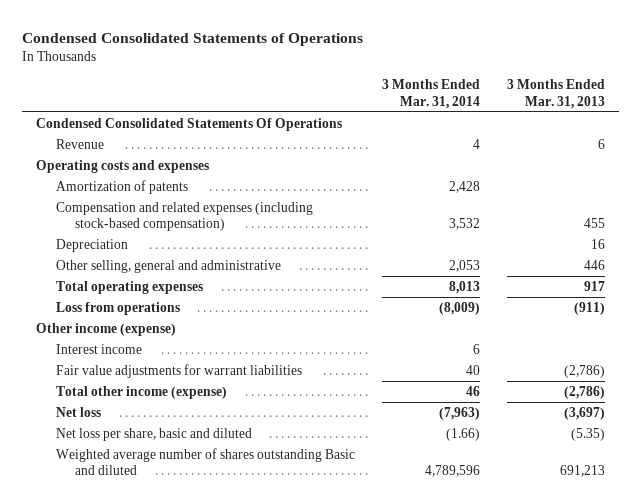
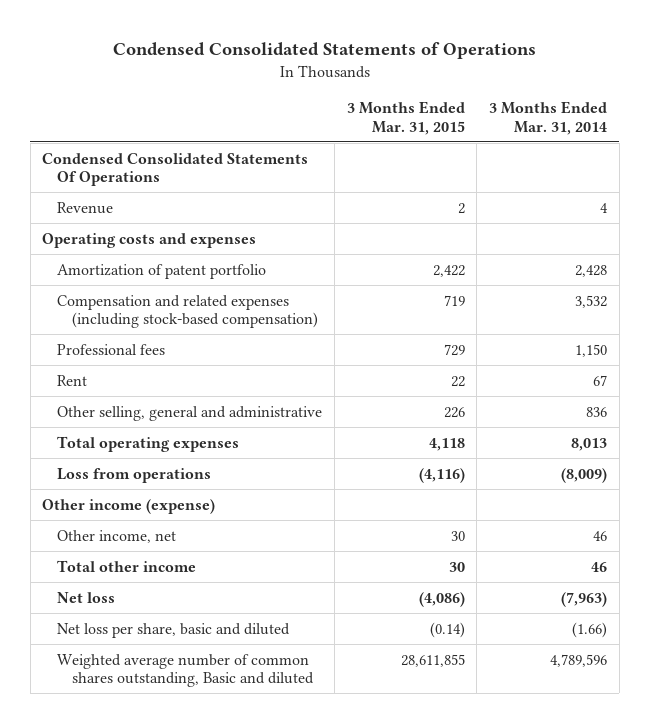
- | 3 Months Ended Mar. 31, 2014 | 3 Months Ended Mar. 31, 2013
+ | 3 Months Ended Mar. 31, 2015 | 3 Months Ended Mar. 31, 2014
- Amortization of patents | 2,428 |
+ Amortization of patent portfolio | 2,422 | 2,428
- Depreciation | | 16
- Other selling, general and administrative | 2,053 | 446
+ Professional fees | 729 | 1,150
+ Rent | 22 | 67
+ Other selling, general and administrative | 226 | 836
- Interest income | 6 |
- Fair value adjustments for warrant liabilities | 40 | (2,786)
- Total other income (expense) | 46 | (2,786)
+ Other income, net | 30 | 46
+ Total other income | 30 | 46
- Weighted average number of shares outstanding Basic and diluted | 4,789,596 | 691,213
+ Weighted average number of common shares outstanding, Basic and diluted | 28,611,855 | 4,789,596

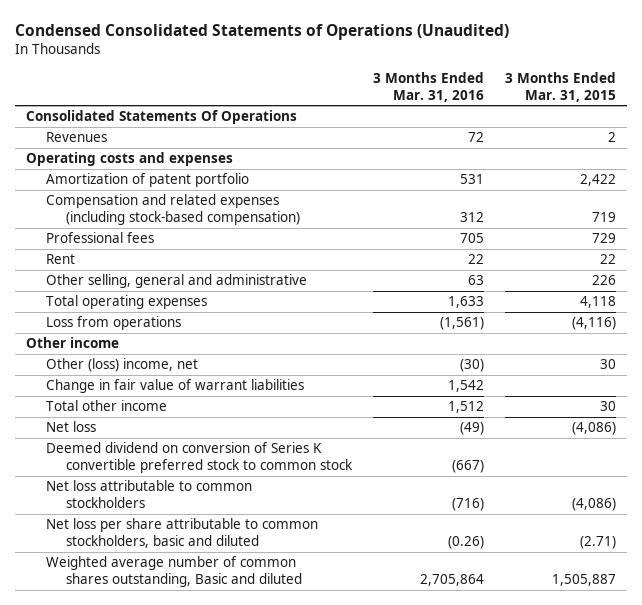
- Condensed Consolidated Statements of Operations
+ Condensed Consolidated Statements of Operations (Unaudited)
- | 3 Months Ended Mar. 31, 2015 | 3 Months Ended Mar. 31, 2014
+ | 3 Months Ended Mar. 31, 2016 | 3 Months Ended Mar. 31, 2015
- Condensed Consolidated Statements Of Operations
- Revenue | 2 | 4
+ Consolidated Statements Of Operations
+ Revenues | 72 | 2
- Other income (expense)
- Other income, net | 30 | 46
+ Other income
+ Other (loss) income, net | (30) | 30
+ Change in fair value of warrant liabilities | 1,542 |
- Net loss per share, basic and diluted | (0.14) | (1.66)
- Weighted average number of common shares outstanding, Basic and diluted | 28,611,855 | 4,789,596
+ Deemed dividend on conversion of Series K convertible preferred stock to common stock | (667) |
+ Net loss attributable to common stockholders | (716) | (4,086)
+ Net loss per share attributable to common stockholders, basic and diluted | (0.26) | (2.71)
+ Weighted average number of common shares outstanding, Basic and diluted | 2,705,864 | 1,505,887

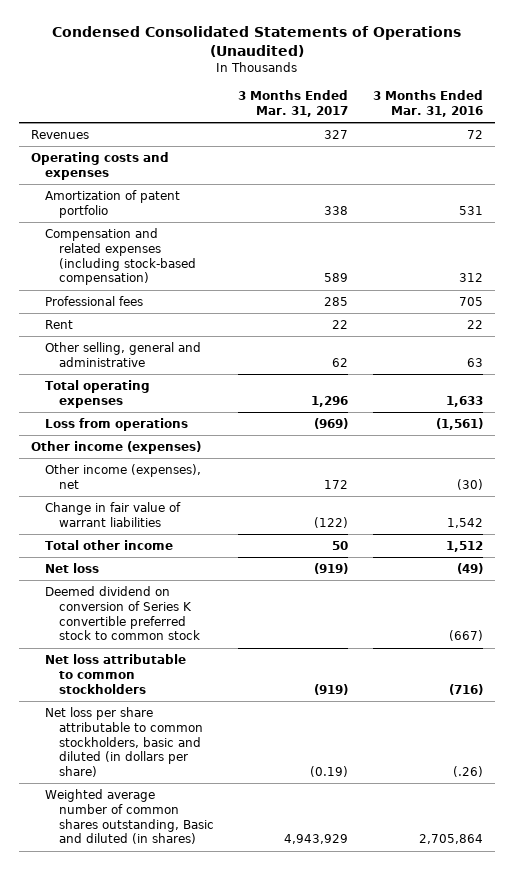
- | 3 Months Ended Mar. 31, 2016 | 3 Months Ended Mar. 31, 2015
+ | 3 Months Ended Mar. 31, 2017 | 3 Months Ended Mar. 31, 2016
- Consolidated Statements Of Operations
- Other income
- Other (loss) income, net | (30) | 30
+ Other income (expenses)
+ Other income (expenses), net | 172 | (30)
- Net loss per share attributable to common stockholders, basic and diluted | (0.26) | (2.71)
- Weighted average number of common shares outstanding, Basic and diluted | 2,705,864 | 1,505,887
+ Net loss per share attributable to common stockholders, basic and diluted (in dollars per share) | (0.19) | (.26)
+ Weighted average number of common shares outstanding, Basic and diluted (in shares) | 4,943,929 | 2,705,864

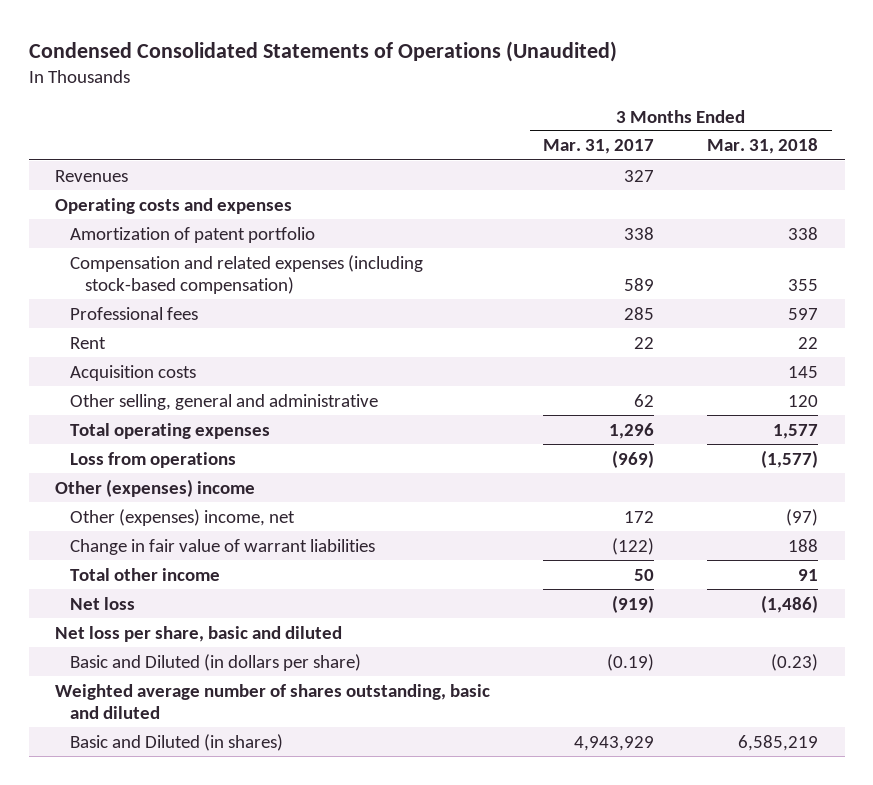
- | 3 Months Ended Mar. 31, 2017 | 3 Months Ended Mar. 31, 2016
+ | 3 Months Ended Mar. 31, 2017 | 3 Months Ended Mar. 31, 2018
+ Acquisition costs | | 145
- Other income (expenses)
- Other income (expenses), net | 172 | (30)
+ Other (expenses) income
+ Other (expenses) income, net | 172 | (97)
- Deemed dividend on conversion of Series K convertible preferred stock to common stock | | (667)
- Net loss attributable to common stockholders | (919) | (716)
- Net loss per share attributable to common stockholders, basic and diluted (in dollars per share) | (0.19) | (.26)
- Weighted average number of common shares outstanding, Basic and diluted (in shares) | 4,943,929 | 2,705,864
+ Net loss per share, basic and diluted
+ Basic and Diluted (in dollars per share) | (0.19) | (0.23)
+ Weighted average number of shares outstanding, basic and diluted
+ Basic and Diluted (in shares) | 4,943,929 | 6,585,219

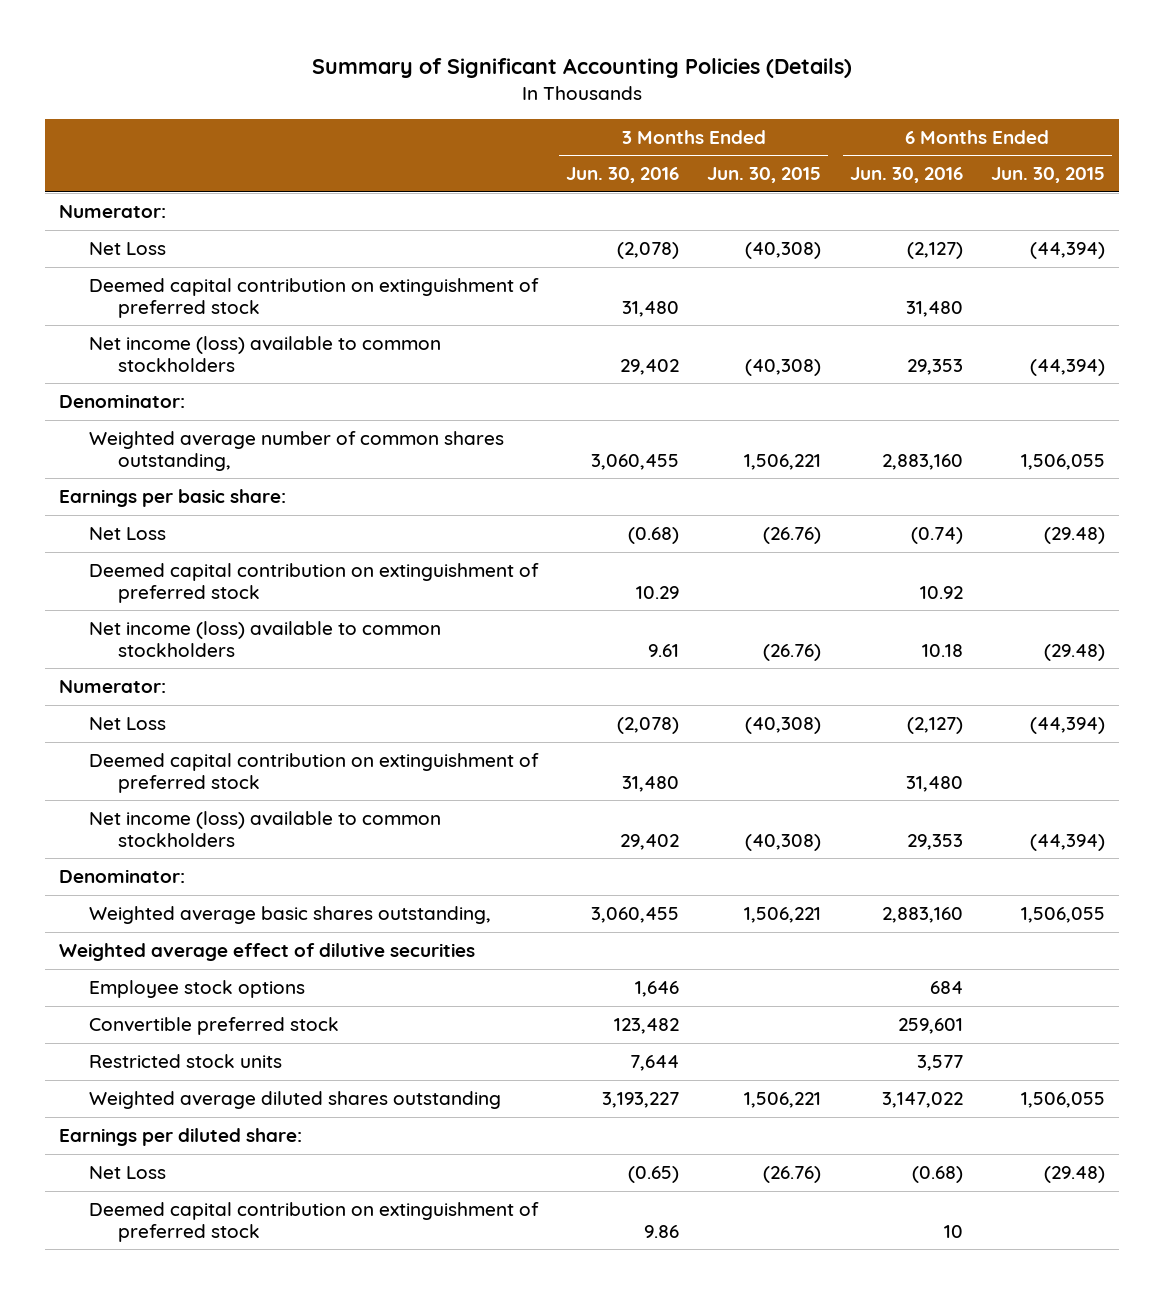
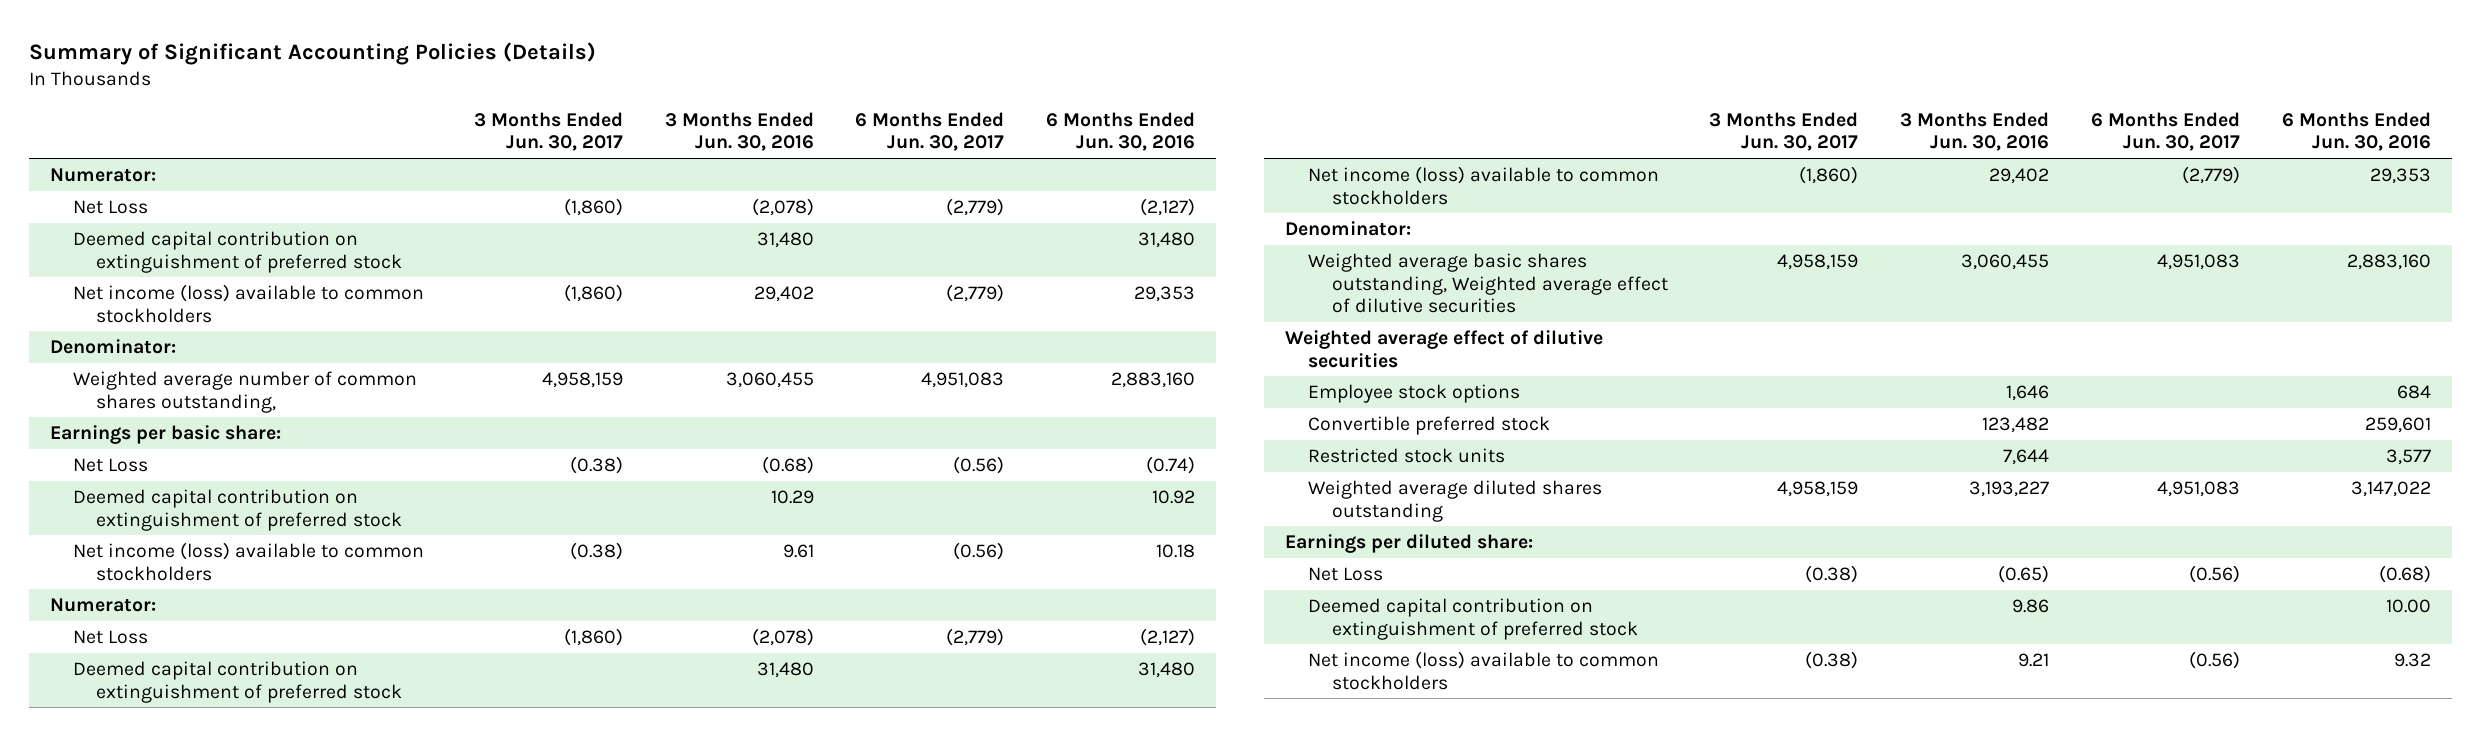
- | 3 Months Ended Jun. 30, 2016 | 3 Months Ended Jun. 30, 2015 | 6 Months Ended Jun. 30, 2016 | 6 Months Ended Jun. 30, 2015
+ | 3 Months Ended Jun. 30, 2017 | 3 Months Ended Jun. 30, 2016 | 6 Months Ended Jun. 30, 2017 | 6 Months Ended Jun. 30, 2016
- Weighted average basic shares outstanding, | 3,060,455 | 1,506,221 | 2,883,160 | 1,506,055
+ Weighted average basic shares outstanding, Weighted average effect of dilutive securities | 4,958,159 | 3,060,455 | 4,951,083 | 2,883,160
- Deemed capital contribution on extinguishment of preferred stock | 9.86 | | 10 |
+ Deemed capital contribution on extinguishment of preferred stock | | 9.86 | | 10.00
+ Net income (loss) available to common stockholders | (0.38) | 9.21 | (0.56) | 9.32

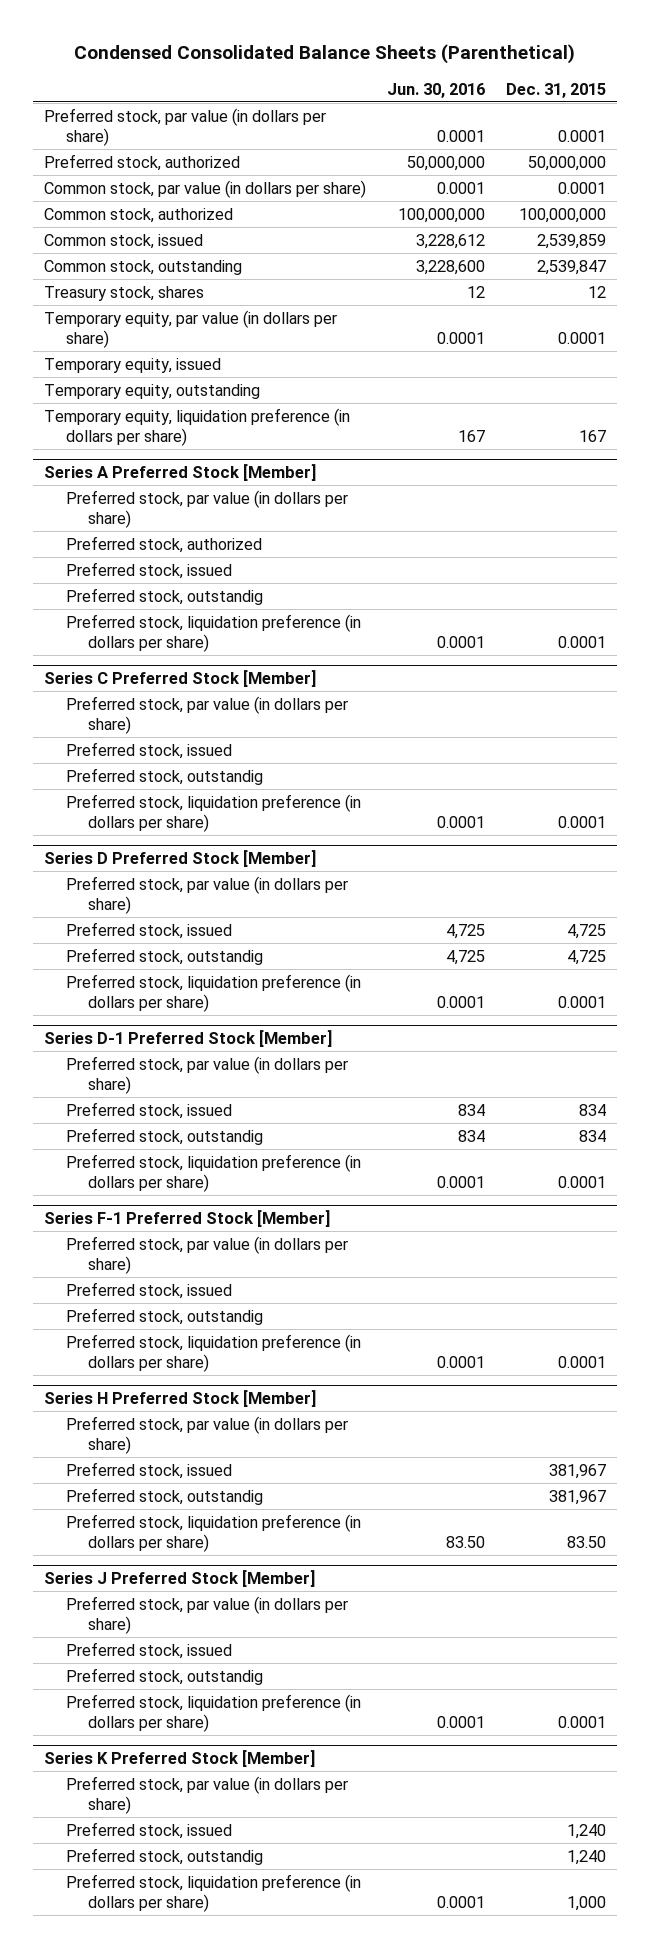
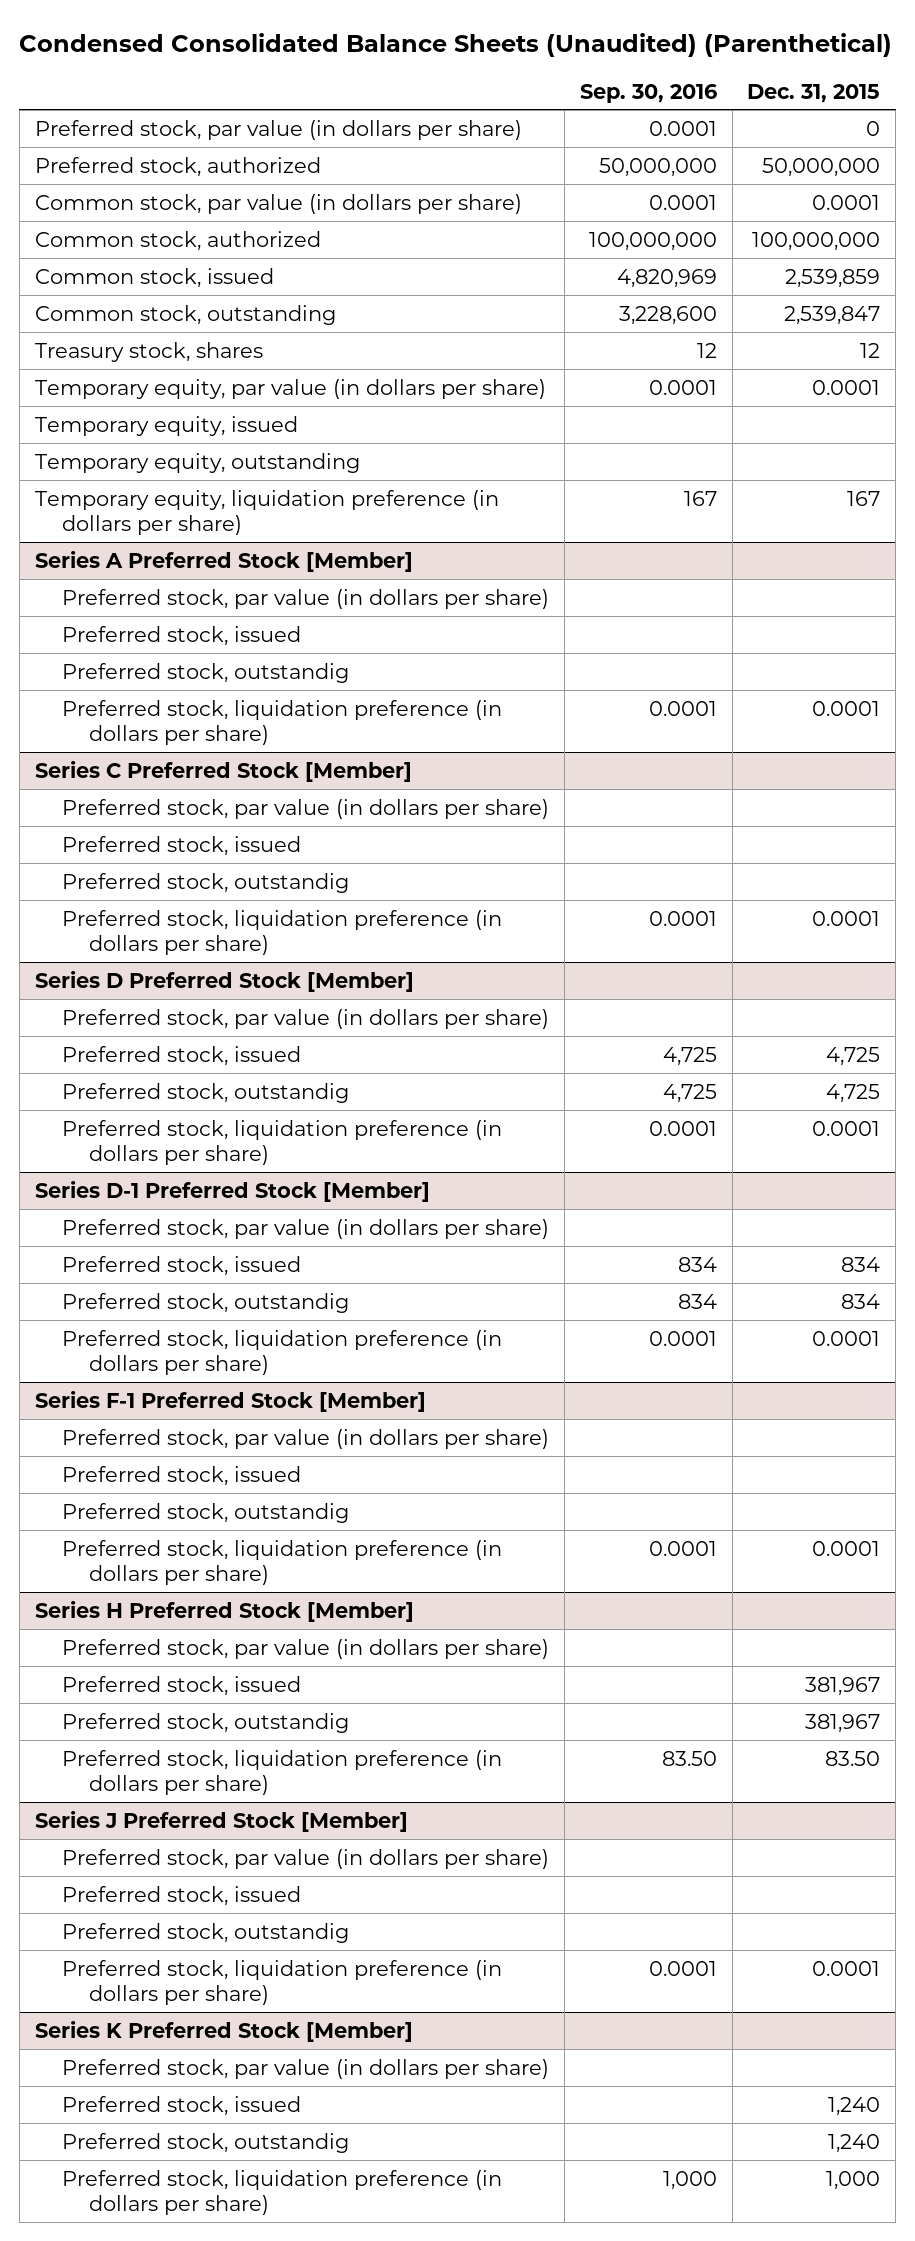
- Condensed Consolidated Balance Sheets (Parenthetical)
+ Condensed Consolidated Balance Sheets (Unaudited) (Parenthetical)
- | Jun. 30, 2016 | Dec. 31, 2015
+ | Sep. 30, 2016 | Dec. 31, 2015
- Preferred stock, par value (in dollars per share) | 0.0001 | 0.0001
+ Preferred stock, par value (in dollars per share) | 0.0001 | 0
@ Series A Preferred Stock [Member]
- Preferred stock, authorized

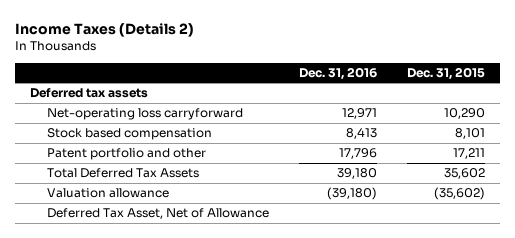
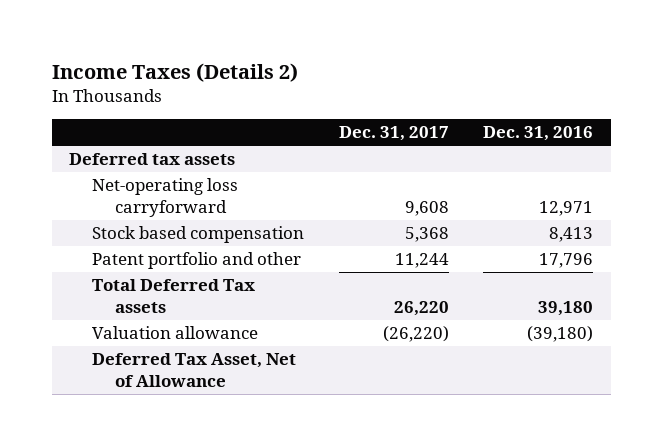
- | Dec. 31, 2016 | Dec. 31, 2015
+ | Dec. 31, 2017 | Dec. 31, 2016
- Total Deferred Tax Assets | 39,180 | 35,602
+ Total Deferred Tax assets | 26,220 | 39,180

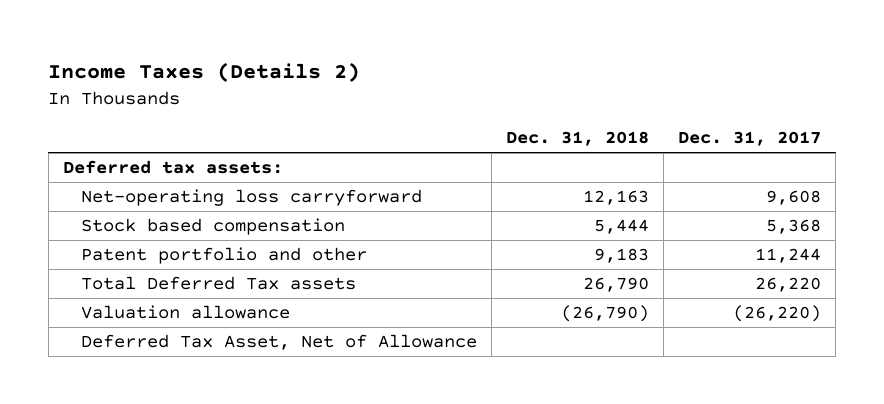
- | Dec. 31, 2017 | Dec. 31, 2016
+ | Dec. 31, 2018 | Dec. 31, 2017
- Deferred tax assets
+ Deferred tax assets:

